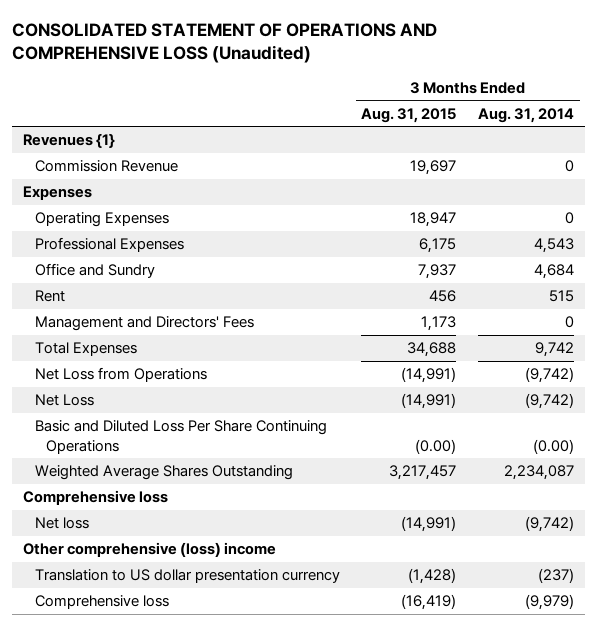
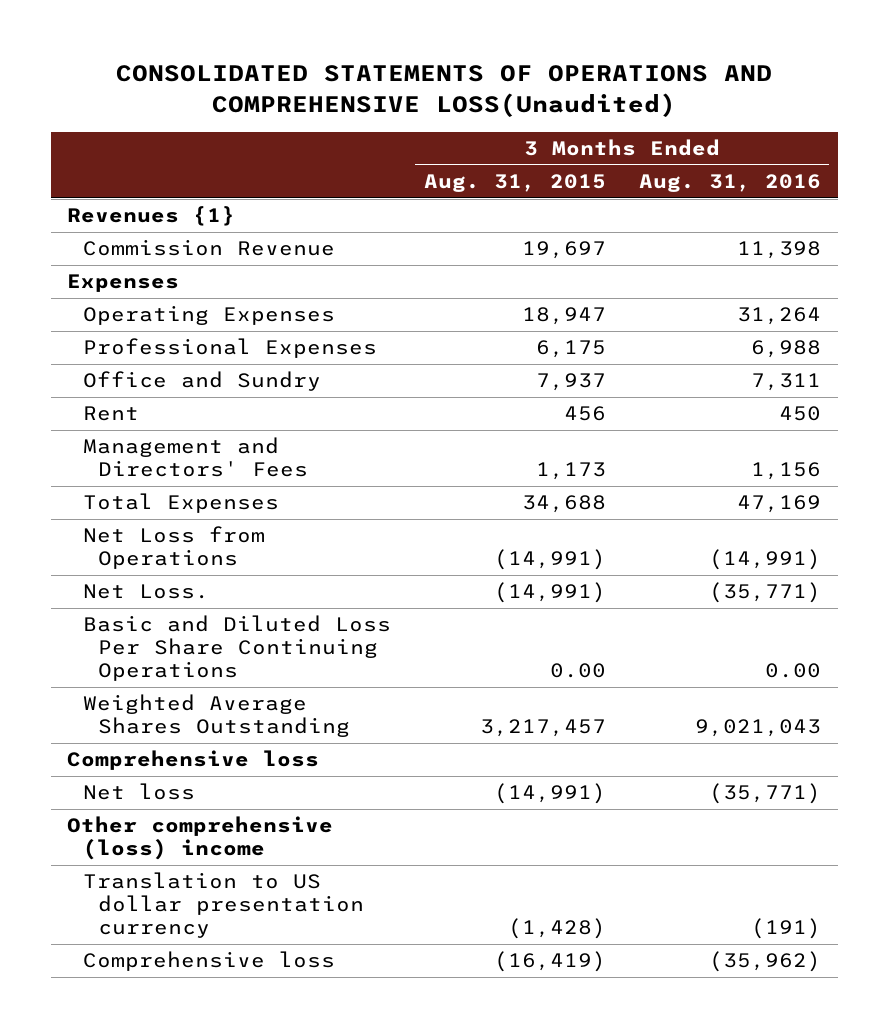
- CONSOLIDATED STATEMENT OF OPERATIONS AND COMPREHENSIVE LOSS (Unaudited)
+ CONSOLIDATED STATEMENTS OF OPERATIONS AND COMPREHENSIVE LOSS(Unaudited)
- | 3 Months Ended Aug. 31, 2015 | 3 Months Ended Aug. 31, 2014
+ | 3 Months Ended Aug. 31, 2015 | 3 Months Ended Aug. 31, 2016
- Net Loss | (14,991) | (9,742)
- Basic and Diluted Loss Per Share Continuing Operations | (0.00) | (0.00)
+ Net Loss. | (14,991) | (35,771)
+ Basic and Diluted Loss Per Share Continuing Operations | 0.00 | 0.00

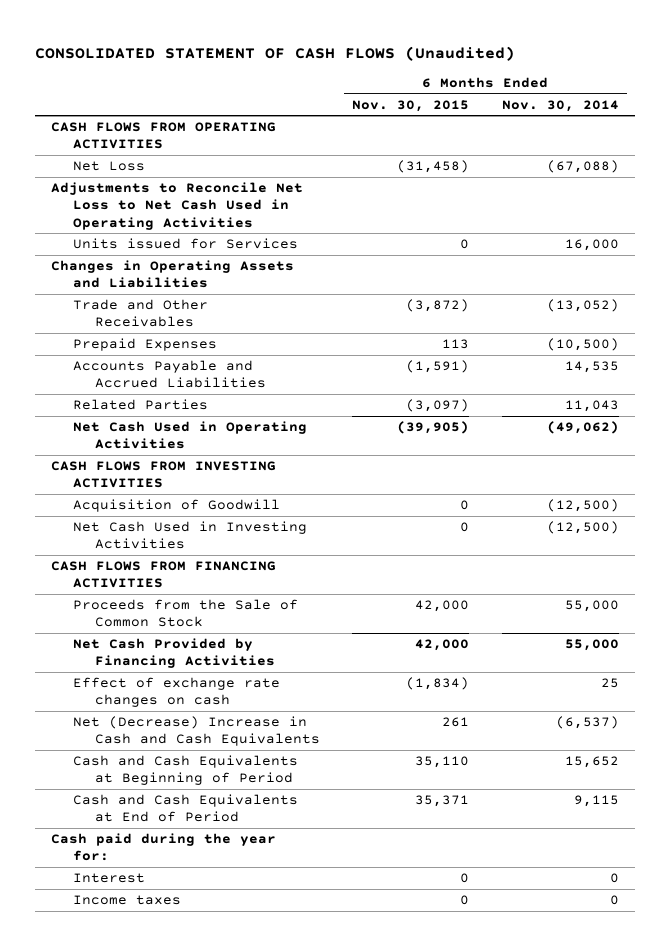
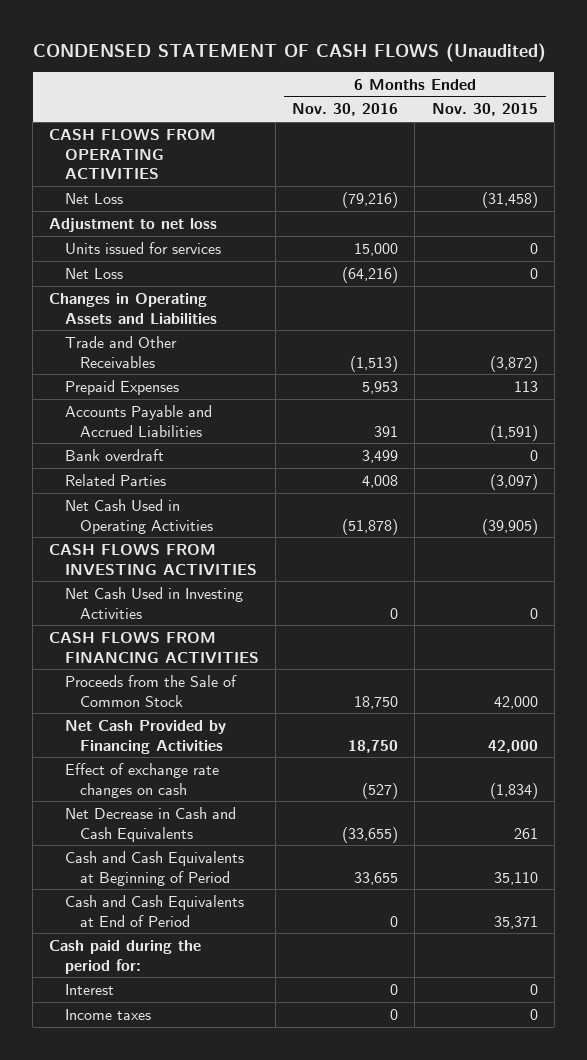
- CONSOLIDATED STATEMENT OF CASH FLOWS (Unaudited)
+ CONDENSED STATEMENT OF CASH FLOWS (Unaudited)
- | 6 Months Ended Nov. 30, 2015 | 6 Months Ended Nov. 30, 2014
+ | 6 Months Ended Nov. 30, 2016 | 6 Months Ended Nov. 30, 2015
- Adjustments to Reconcile Net Loss to Net Cash Used in Operating Activities
- Units issued for Services | 0 | 16,000
+ Adjustment to net loss
+ Units issued for services | 15,000 | 0
+ Net Loss | (64,216) | 0
+ Bank overdraft | 3,499 | 0
- Acquisition of Goodwill | 0 | (12,500)
- Net (Decrease) Increase in Cash and Cash Equivalents | 261 | (6,537)
+ Net Decrease in Cash and Cash Equivalents | (33,655) | 261
- Cash paid during the year for:
+ Cash paid during the period for:

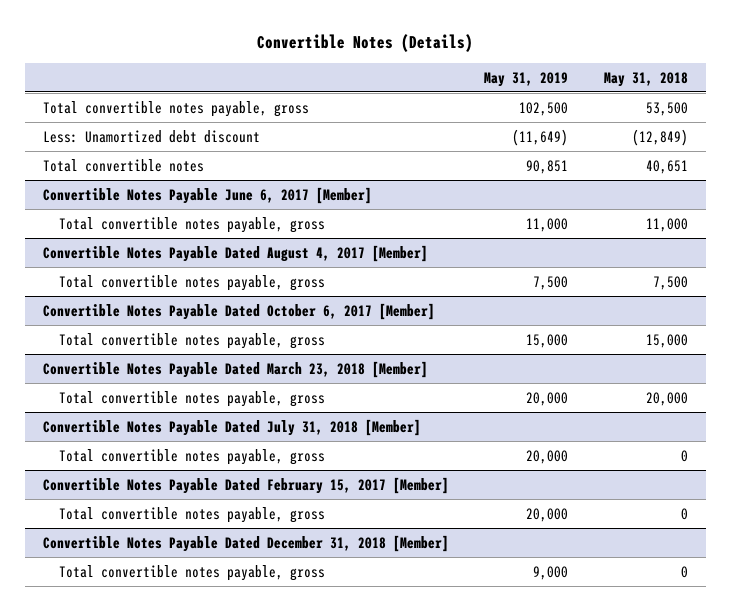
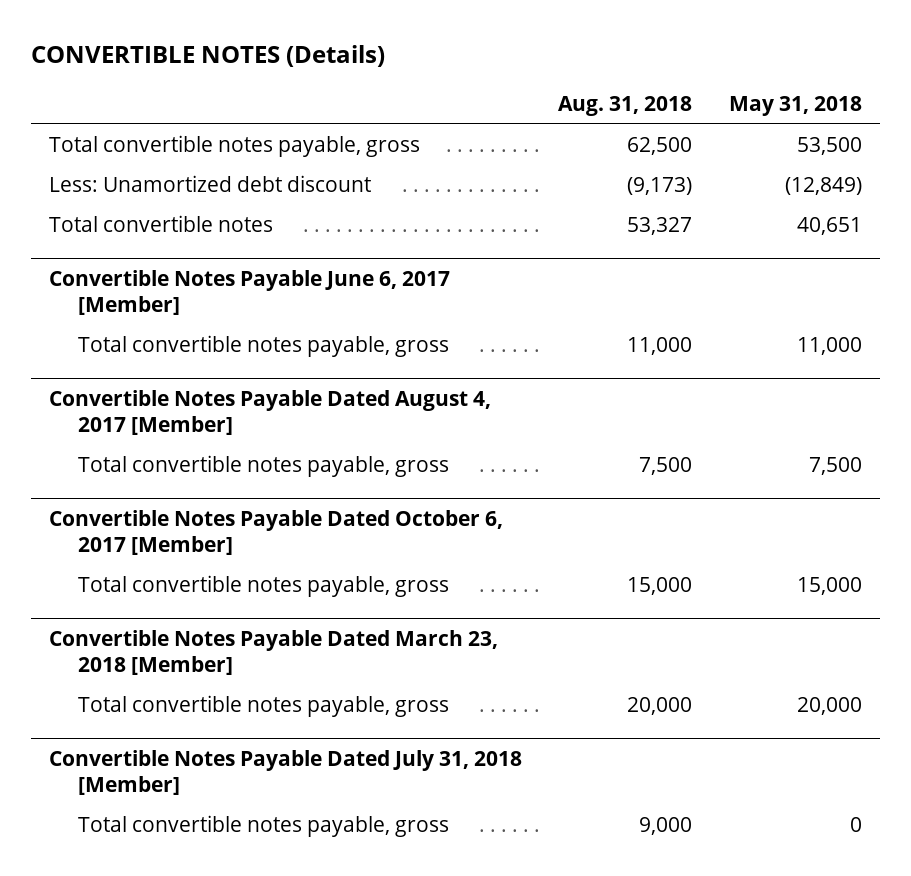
- Convertible Notes (Details)
+ CONVERTIBLE NOTES (Details)
- | May 31, 2019 | May 31, 2018
+ | Aug. 31, 2018 | May 31, 2018
- Convertible Notes Payable Dated February 15, 2017 [Member]
- Total convertible notes payable, gross | 20,000 | 0
- Convertible Notes Payable Dated December 31, 2018 [Member]
- Total convertible notes payable, gross | 9,000 | 0

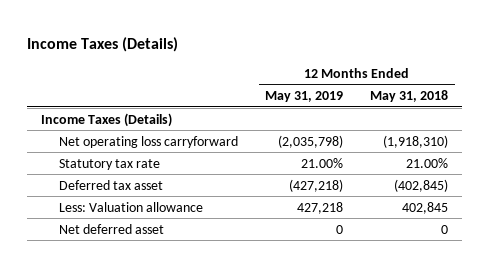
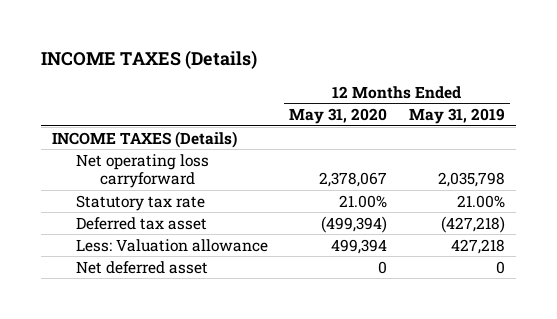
- Income Taxes (Details)
+ INCOME TAXES (Details)
- | 12 Months Ended May 31, 2019 | 12 Months Ended May 31, 2018
+ | 12 Months Ended May 31, 2020 | 12 Months Ended May 31, 2019
- Income Taxes (Details)
- Net operating loss carryforward | (2,035,798) | (1,918,310)
+ INCOME TAXES (Details)
+ Net operating loss carryforward | 2,378,067 | 2,035,798

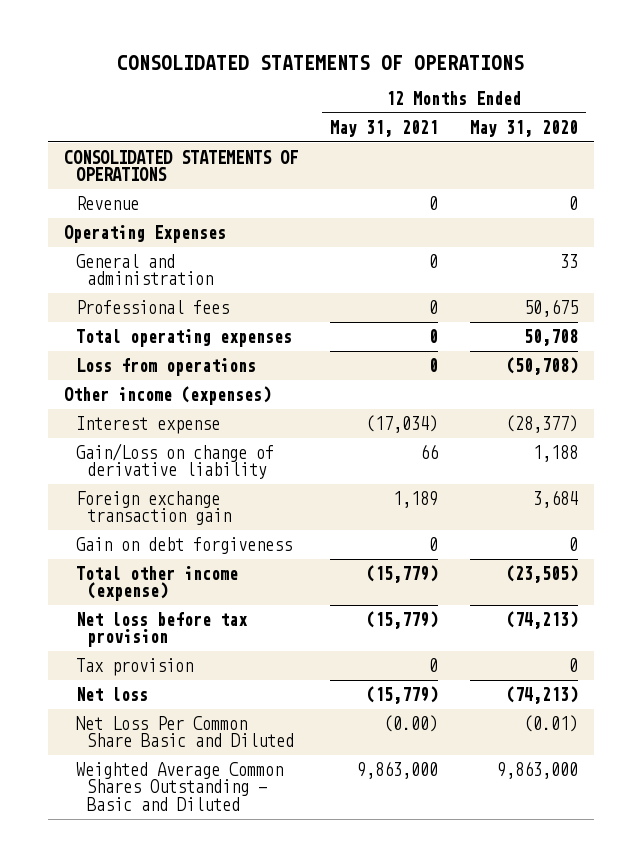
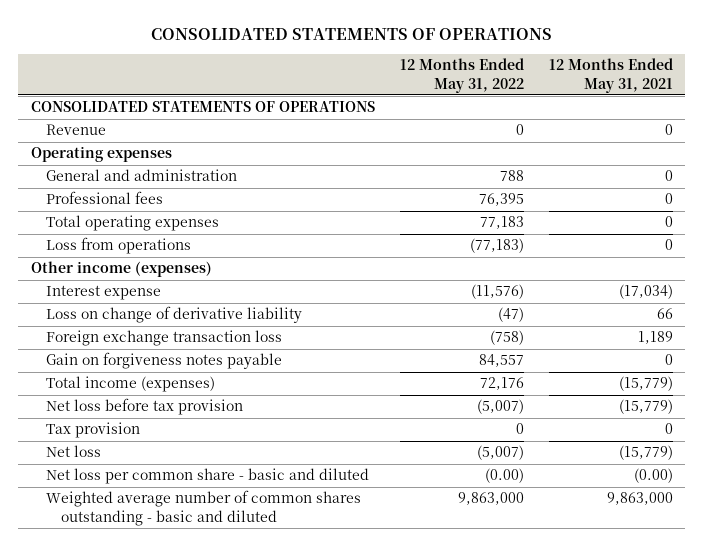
- | 12 Months Ended May 31, 2021 | 12 Months Ended May 31, 2020
+ | 12 Months Ended May 31, 2022 | 12 Months Ended May 31, 2021
- Operating Expenses
+ Operating expenses
- Gain/Loss on change of derivative liability | 66 | 1,188
- Foreign exchange transaction gain | 1,189 | 3,684
- Gain on debt forgiveness | 0 | 0
- Total other income (expense) | (15,779) | (23,505)
+ Loss on change of derivative liability | (47) | 66
+ Foreign exchange transaction loss | (758) | 1,189
+ Gain on forgiveness notes payable | 84,557 | 0
+ Total income (expenses) | 72,176 | (15,779)
- Net Loss Per Common Share Basic and Diluted | (0.00) | (0.01)
- Weighted Average Common Shares Outstanding - Basic and Diluted | 9,863,000 | 9,863,000
+ Net loss per common share - basic and diluted | (0.00) | (0.00)
+ Weighted average number of common shares outstanding - basic and diluted | 9,863,000 | 9,863,000

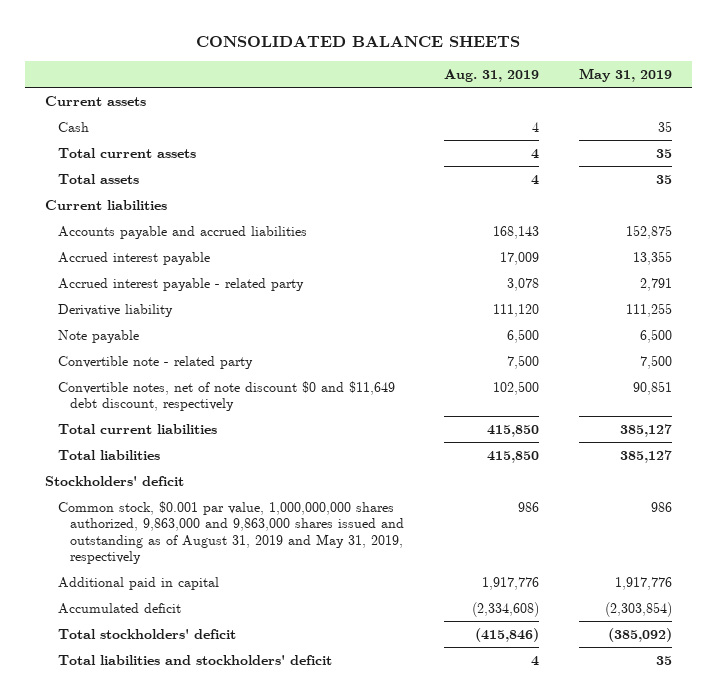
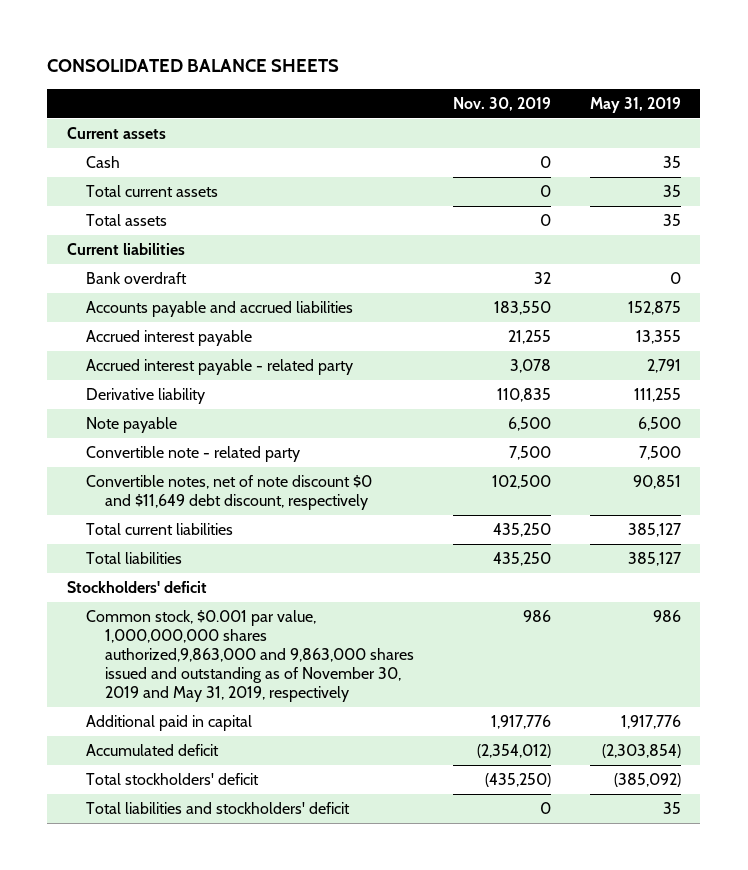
- | Aug. 31, 2019 | May 31, 2019
+ | Nov. 30, 2019 | May 31, 2019
+ Bank overdraft | 32 | 0
- Common stock, $0.001 par value, 1,000,000,000 shares authorized, 9,863,000 and 9,863,000 shares issued and outstanding as of August 31, 2019 and May 31, 2019, respectively | 986 | 986
+ Common stock, $0.001 par value, 1,000,000,000 shares authorized,9,863,000 and 9,863,000 shares issued and outstanding as of November 30, 2019 and May 31, 2019, respectively | 986 | 986

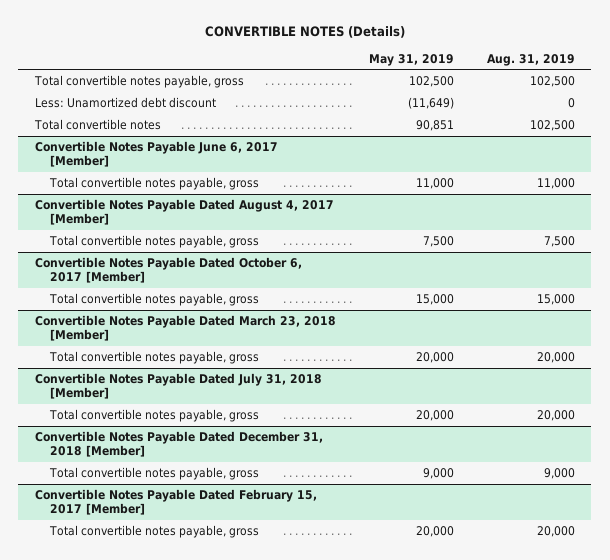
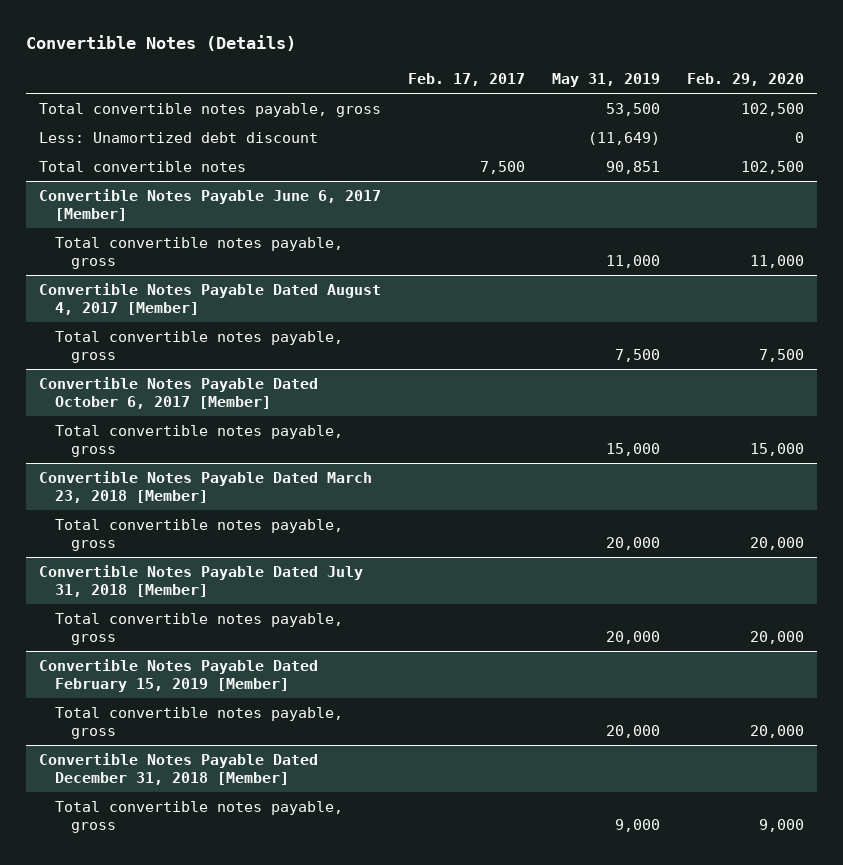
- CONVERTIBLE NOTES (Details)
+ Convertible Notes (Details)
- | May 31, 2019 | Aug. 31, 2019
+ | Feb. 17, 2017 | May 31, 2019 | Feb. 29, 2020
- Total convertible notes payable, gross | 102,500 | 102,500
+ Total convertible notes payable, gross | | 53,500 | 102,500
+ Convertible Notes Payable Dated February 15, 2019 [Member]
+ Total convertible notes payable, gross | | 20,000 | 20,000
- Convertible Notes Payable Dated February 15, 2017 [Member]
- Total convertible notes payable, gross | 20,000 | 20,000

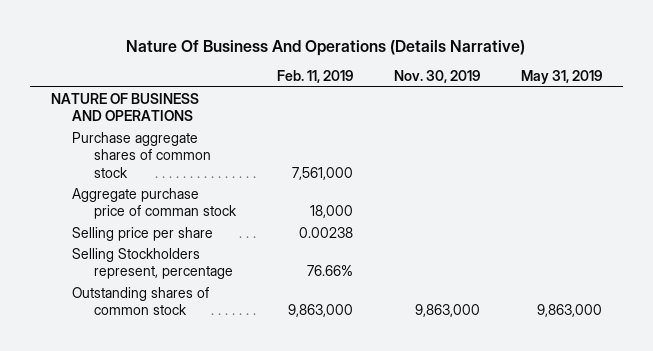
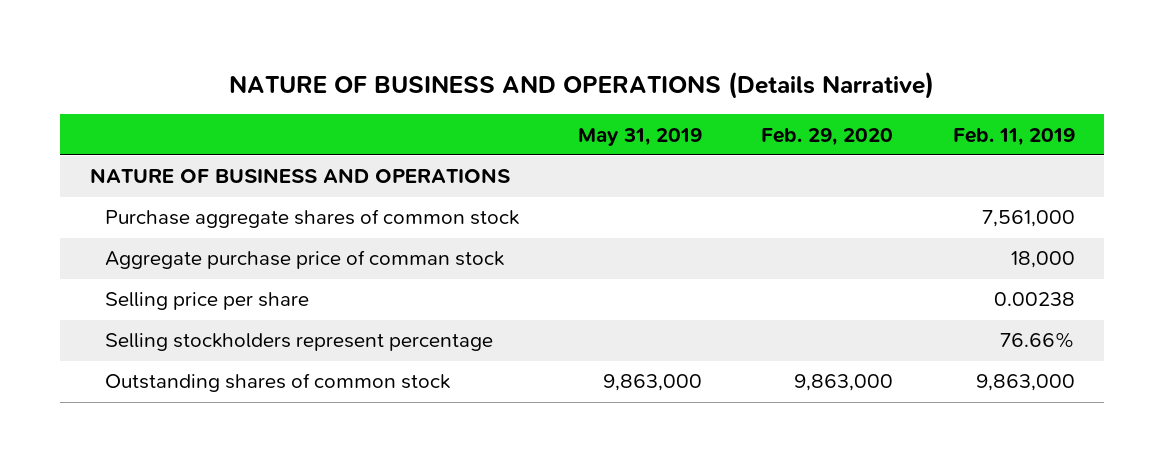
- Nature Of Business And Operations (Details Narrative)
+ NATURE OF BUSINESS AND OPERATIONS (Details Narrative)
- | Feb. 11, 2019 | Nov. 30, 2019 | May 31, 2019
+ | May 31, 2019 | Feb. 29, 2020 | Feb. 11, 2019
- Selling Stockholders represent, percentage | 76.66% | |
+ Selling stockholders represent percentage | | | 76.66%

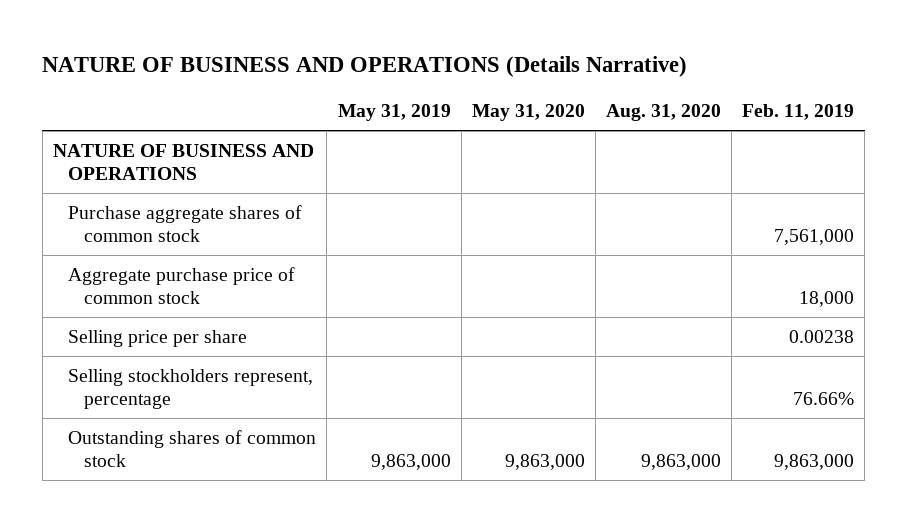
- | May 31, 2019 | Feb. 29, 2020 | Feb. 11, 2019
+ | May 31, 2019 | May 31, 2020 | Aug. 31, 2020 | Feb. 11, 2019
- Aggregate purchase price of comman stock | | | 18,000
+ Aggregate purchase price of common stock | | | | 18,000
- Selling stockholders represent percentage | | | 76.66%
+ Selling stockholders represent, percentage | | | | 76.66%

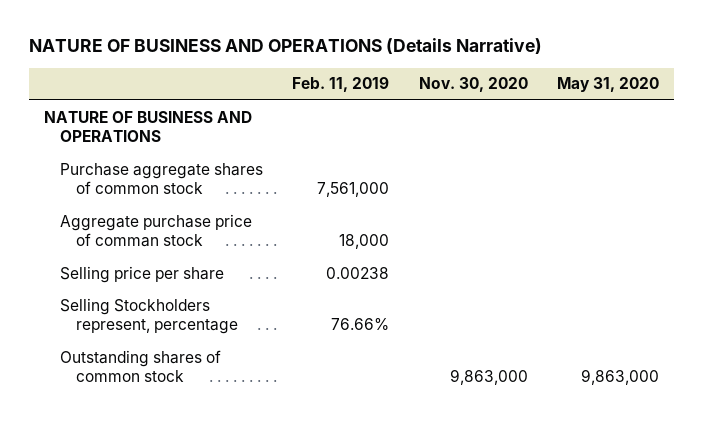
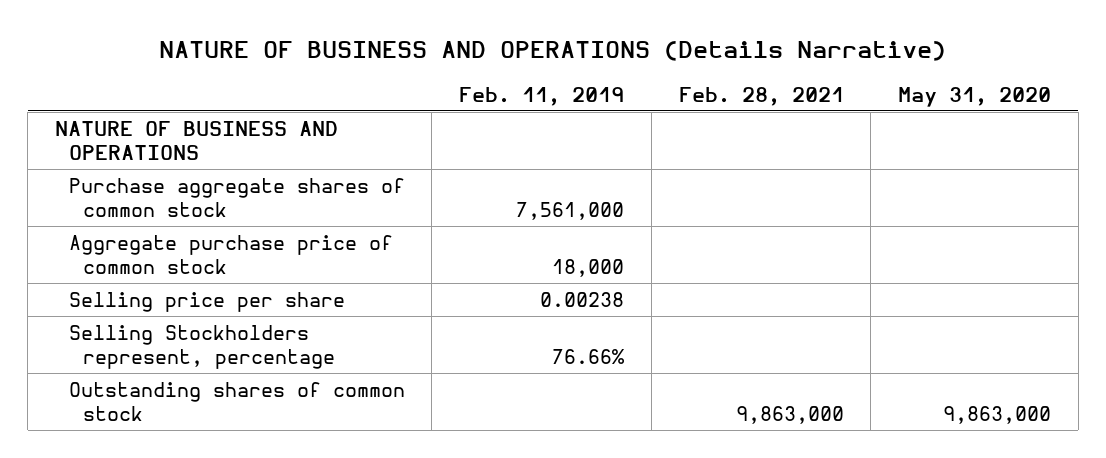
- | Feb. 11, 2019 | Nov. 30, 2020 | May 31, 2020
+ | Feb. 11, 2019 | Feb. 28, 2021 | May 31, 2020
- Aggregate purchase price of comman stock | 18,000 | |
+ Aggregate purchase price of common stock | 18,000 | |

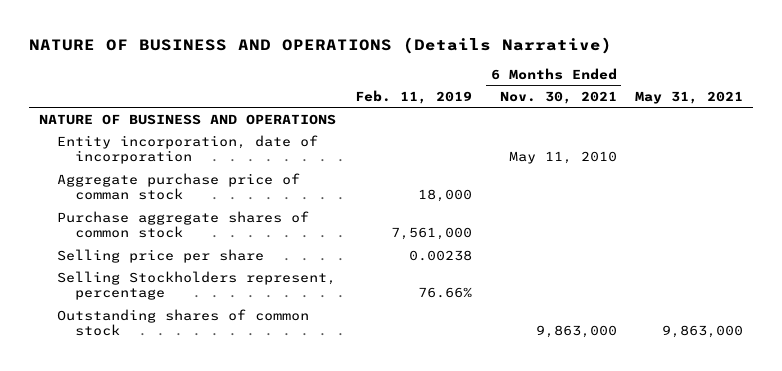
- | Feb. 11, 2019 | Feb. 28, 2021 | May 31, 2020
+ | Feb. 11, 2019 | 6 Months Ended Nov. 30, 2021 | May 31, 2021
+ Entity incorporation, date of incorporation | | May 11, 2010 |
+ Aggregate purchase price of comman stock | 18,000 | |
- Aggregate purchase price of common stock | 18,000 | |

